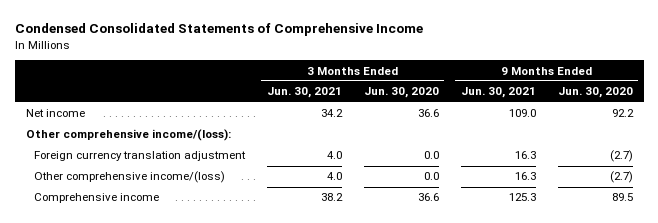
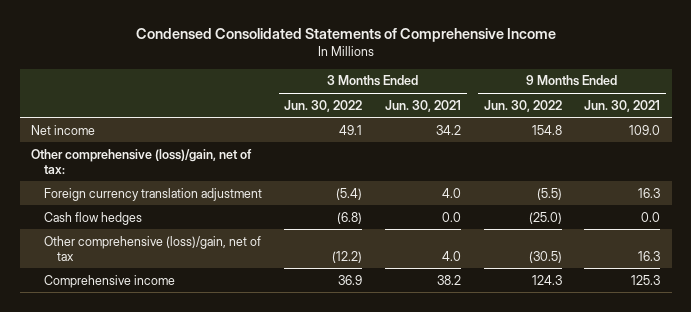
- | 3 Months Ended Jun. 30, 2021 | 3 Months Ended Jun. 30, 2020 | 9 Months Ended Jun. 30, 2021 | 9 Months Ended Jun. 30, 2020
+ | 3 Months Ended Jun. 30, 2022 | 3 Months Ended Jun. 30, 2021 | 9 Months Ended Jun. 30, 2022 | 9 Months Ended Jun. 30, 2021
- Other comprehensive income/(loss):
+ Other comprehensive (loss)/gain, net of tax:
- Other comprehensive income/(loss) | 4.0 | 0.0 | 16.3 | (2.7)
+ Cash flow hedges | (6.8) | 0.0 | (25.0) | 0.0
+ Other comprehensive (loss)/gain, net of tax | (12.2) | 4.0 | (30.5) | 16.3

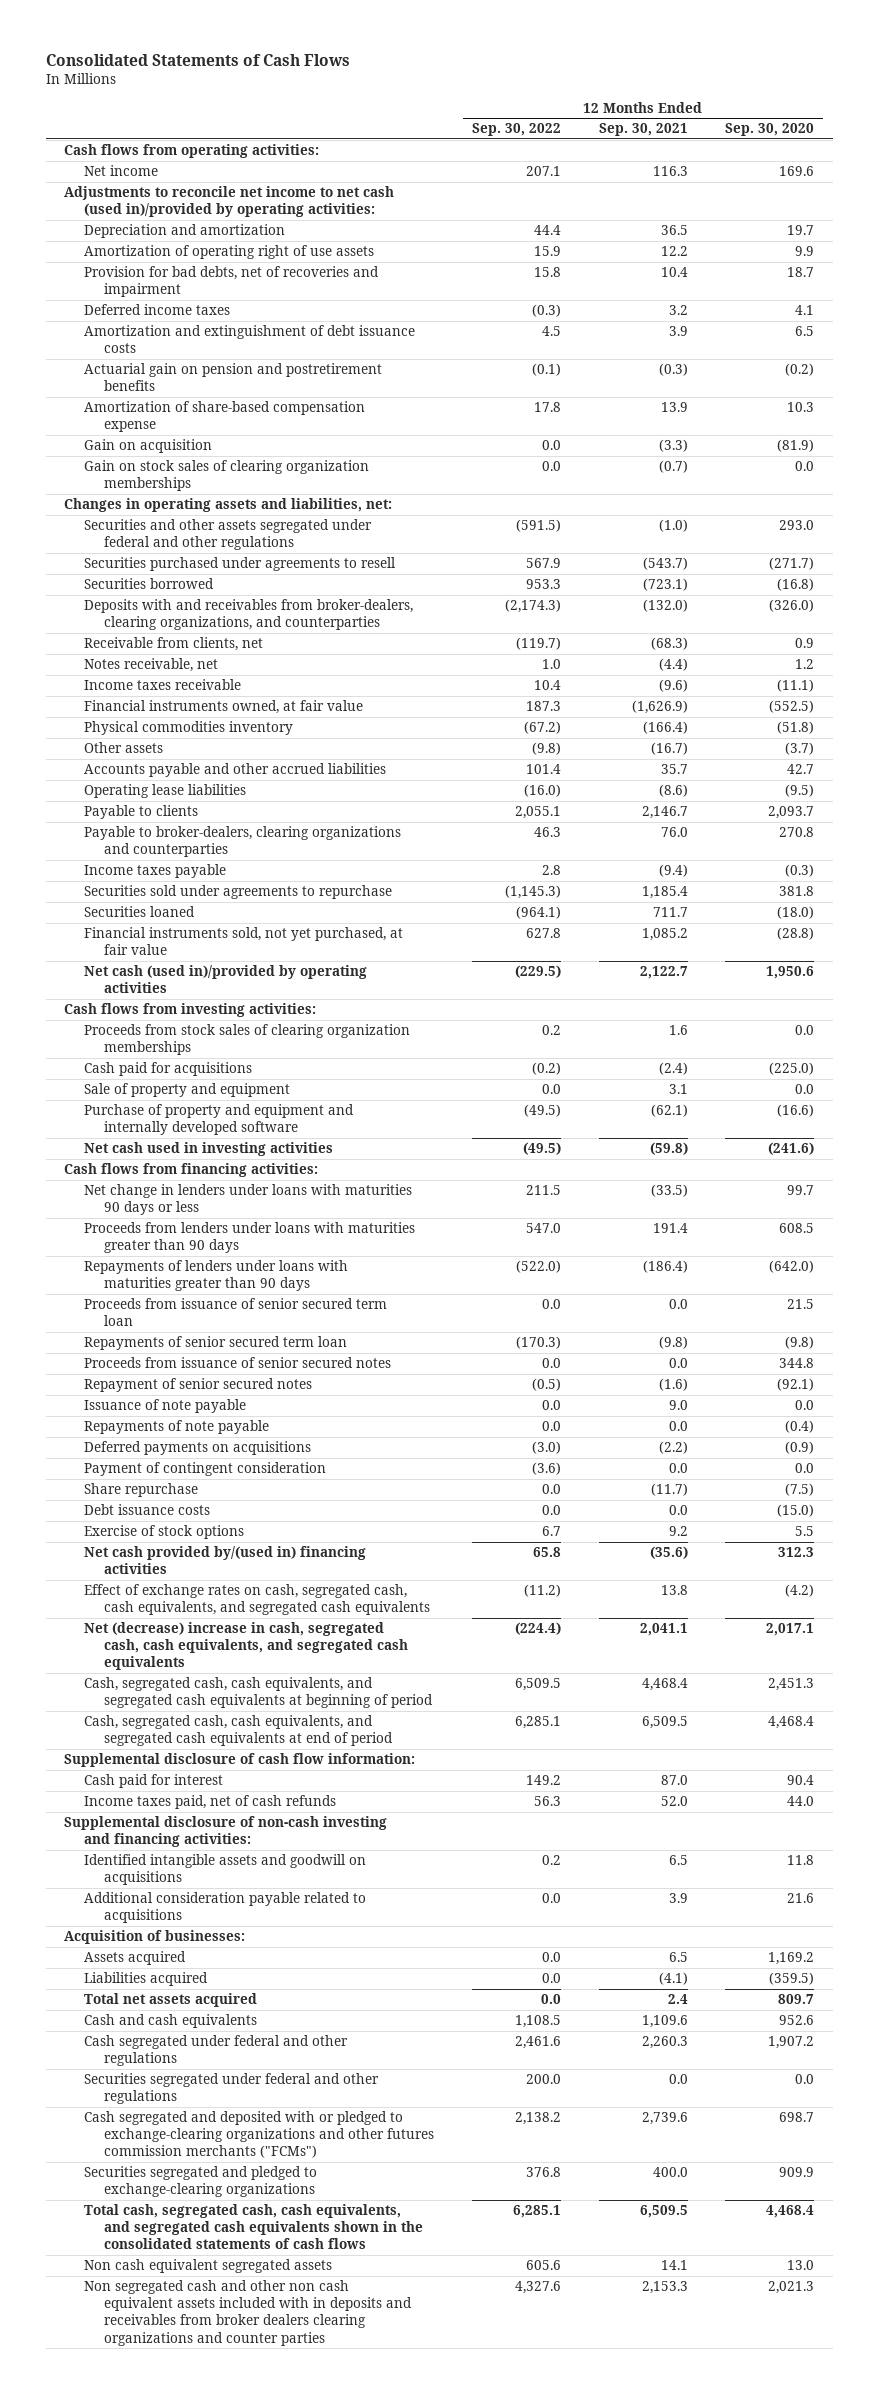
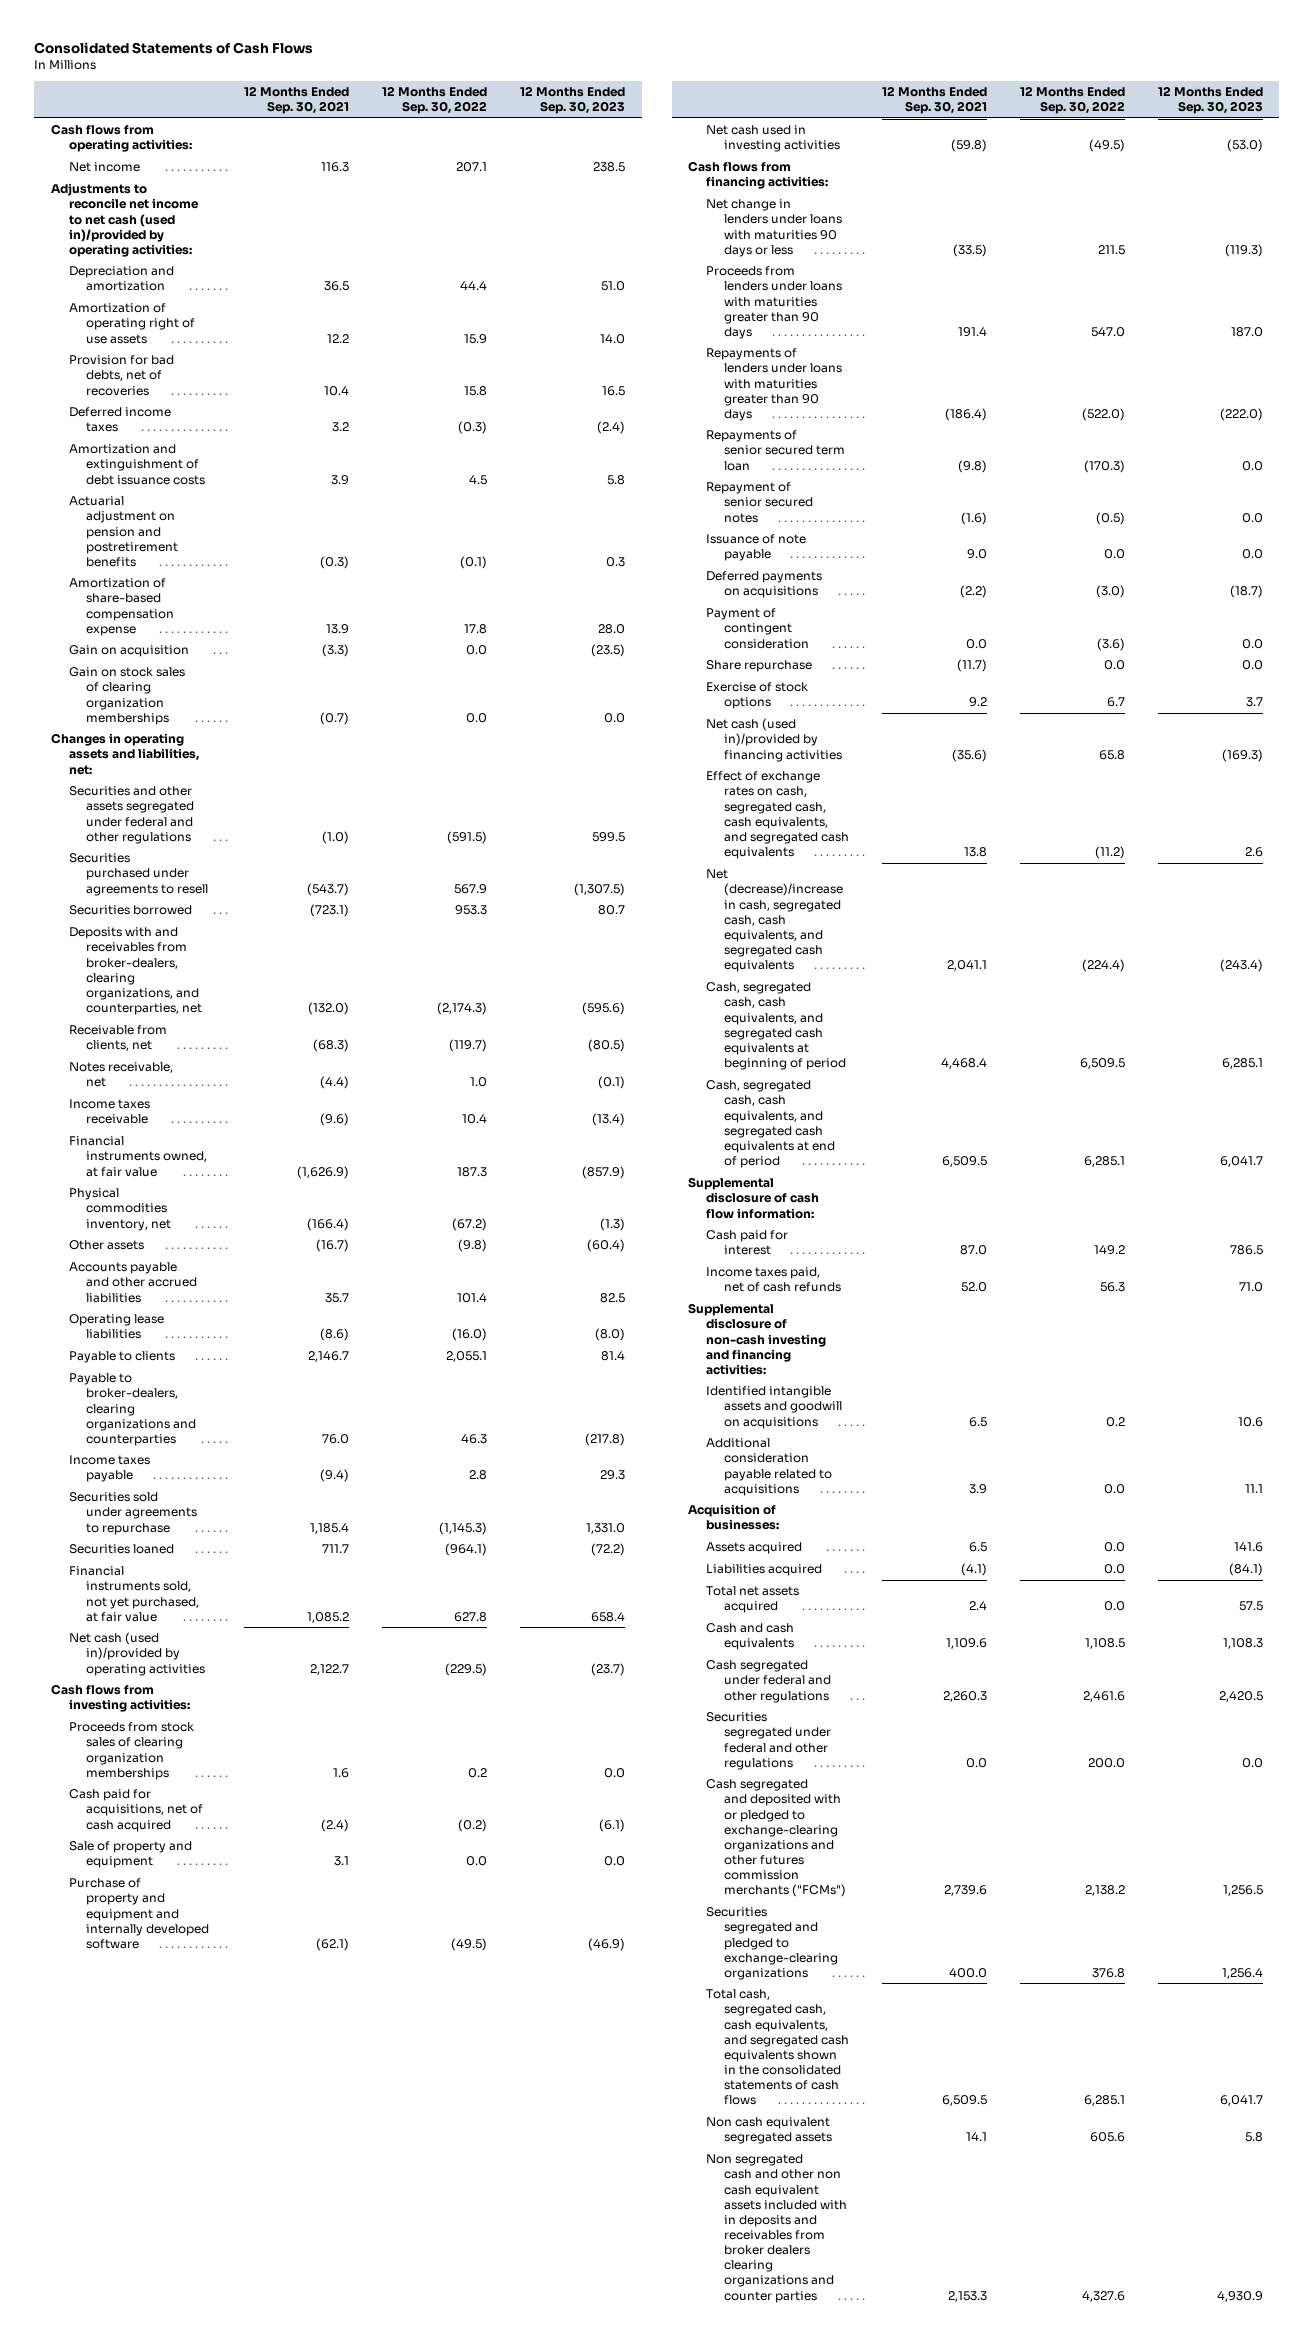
- | 12 Months Ended Sep. 30, 2022 | 12 Months Ended Sep. 30, 2021 | 12 Months Ended Sep. 30, 2020
+ | 12 Months Ended Sep. 30, 2021 | 12 Months Ended Sep. 30, 2022 | 12 Months Ended Sep. 30, 2023
- Provision for bad debts, net of recoveries and impairment | 15.8 | 10.4 | 18.7
+ Provision for bad debts, net of recoveries | 10.4 | 15.8 | 16.5
- Actuarial gain on pension and postretirement benefits | (0.1) | (0.3) | (0.2)
+ Actuarial adjustment on pension and postretirement benefits | (0.3) | (0.1) | 0.3
- Deposits with and receivables from broker-dealers, clearing organizations, and counterparties | (2,174.3) | (132.0) | (326.0)
+ Deposits with and receivables from broker-dealers, clearing organizations, and counterparties, net | (132.0) | (2,174.3) | (595.6)
- Physical commodities inventory | (67.2) | (166.4) | (51.8)
+ Physical commodities inventory, net | (166.4) | (67.2) | (1.3)
- Cash paid for acquisitions | (0.2) | (2.4) | (225.0)
+ Cash paid for acquisitions, net of cash acquired | (2.4) | (0.2) | (6.1)
- Proceeds from issuance of senior secured term loan | 0.0 | 0.0 | 21.5
- Proceeds from issuance of senior secured notes | 0.0 | 0.0 | 344.8
- Repayments of note payable | 0.0 | 0.0 | (0.4)
- Debt issuance costs | 0.0 | 0.0 | (15.0)
- Net cash provided by/(used in) financing activities | 65.8 | (35.6) | 312.3
+ Net cash (used in)/provided by financing activities | (35.6) | 65.8 | (169.3)
- Net (decrease) increase in cash, segregated cash, cash equivalents, and segregated cash equivalents | (224.4) | 2,041.1 | 2,017.1
+ Net (decrease)/increase in cash, segregated cash, cash equivalents, and segregated cash equivalents | 2,041.1 | (224.4) | (243.4)

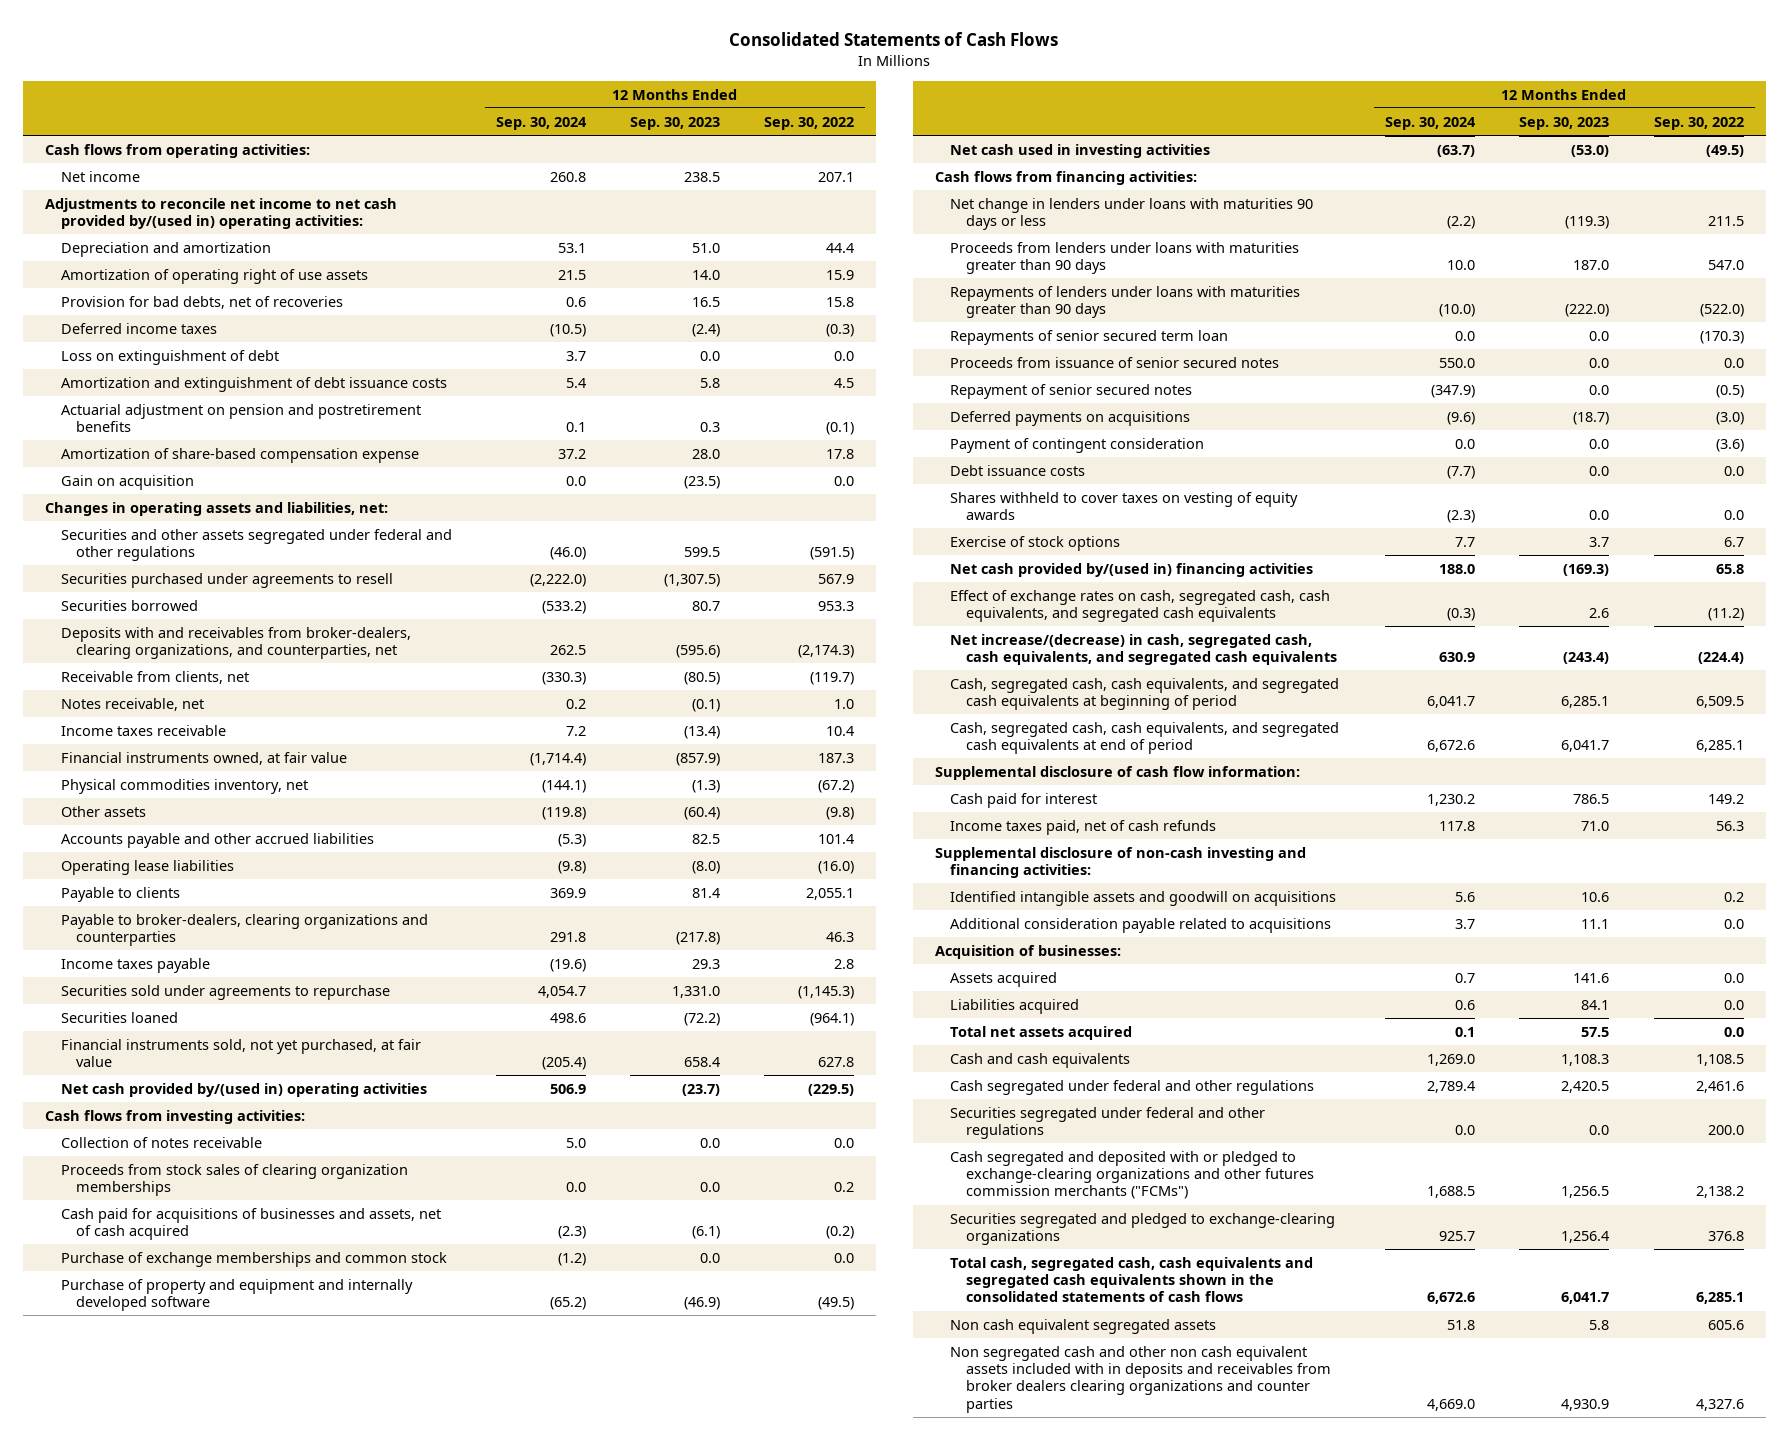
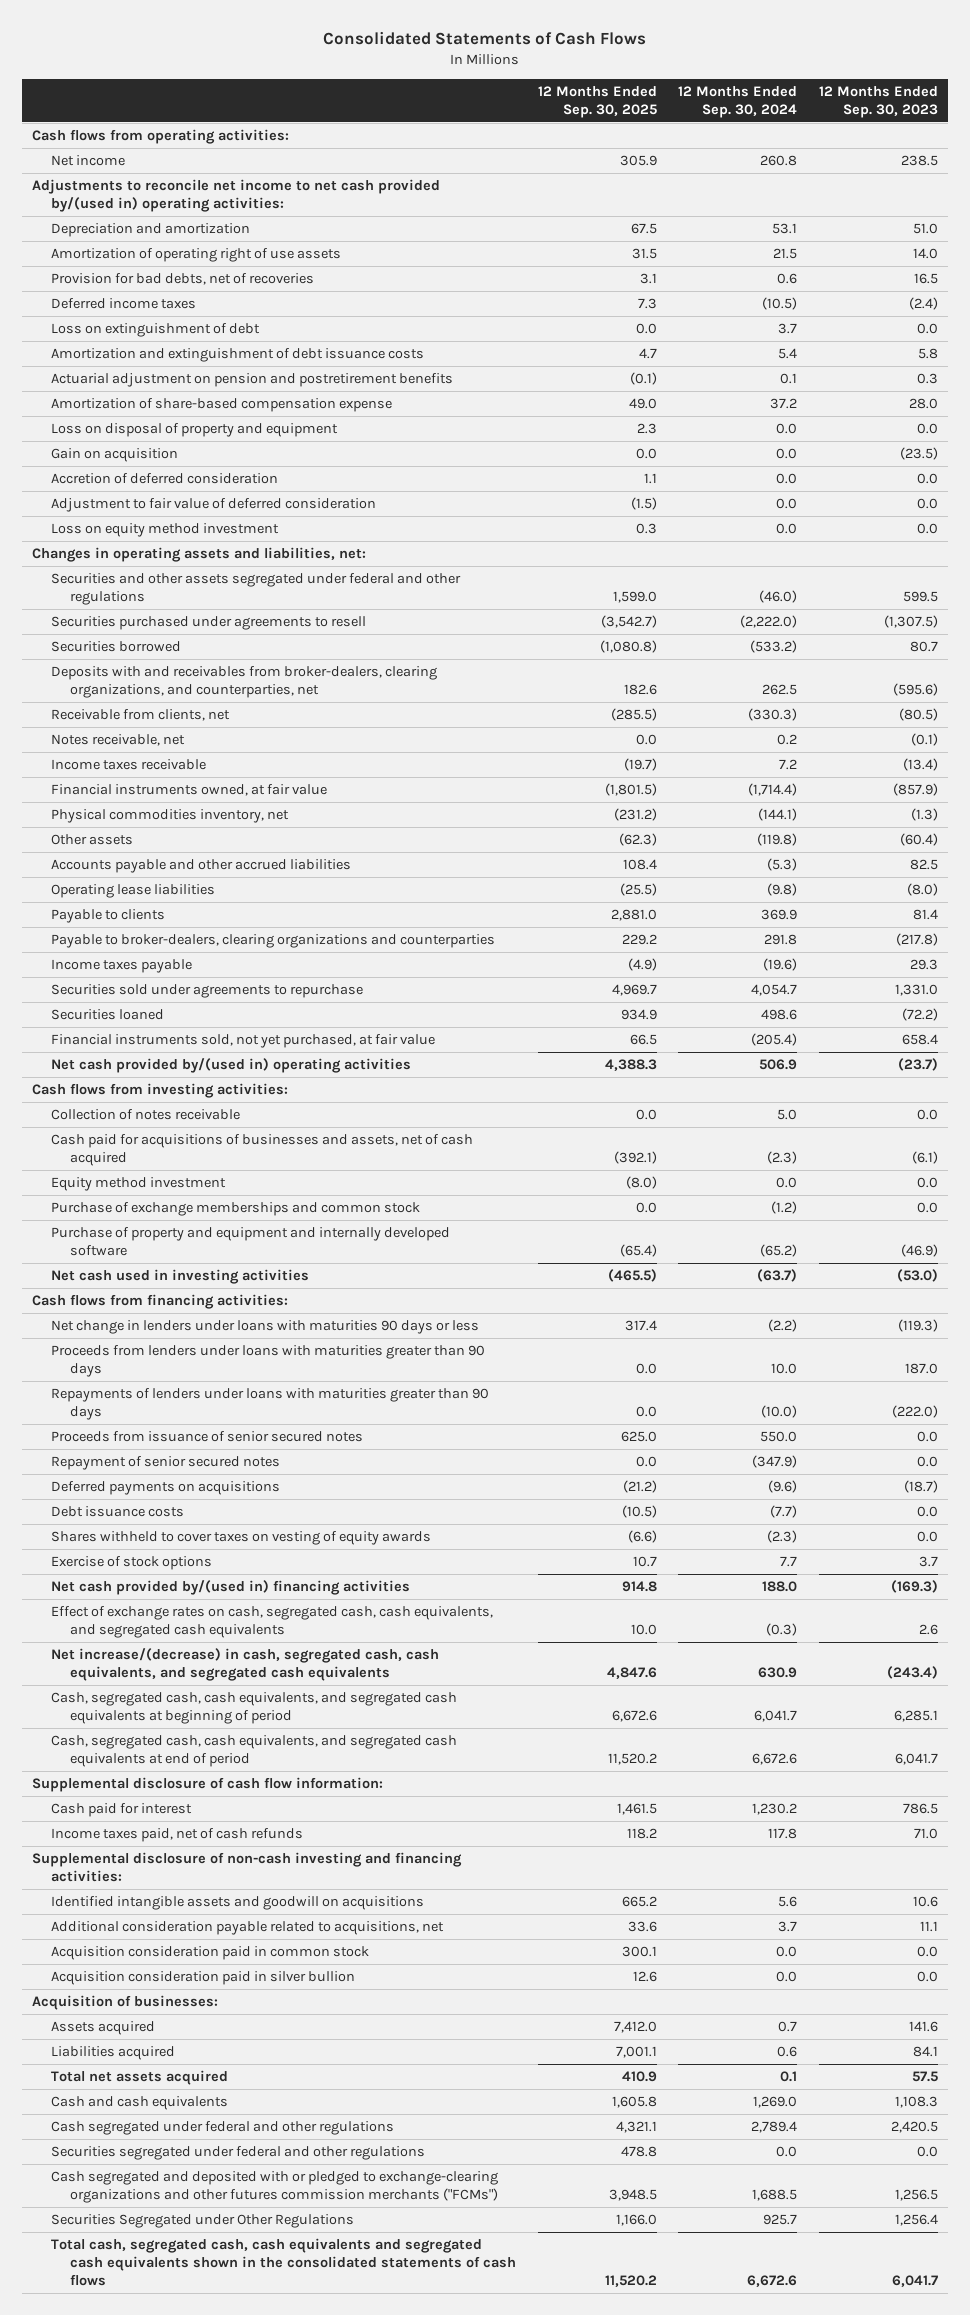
- | 12 Months Ended Sep. 30, 2024 | 12 Months Ended Sep. 30, 2023 | 12 Months Ended Sep. 30, 2022
+ | 12 Months Ended Sep. 30, 2025 | 12 Months Ended Sep. 30, 2024 | 12 Months Ended Sep. 30, 2023
+ Loss on disposal of property and equipment | 2.3 | 0.0 | 0.0
+ Accretion of deferred consideration | 1.1 | 0.0 | 0.0
+ Adjustment to fair value of deferred consideration | (1.5) | 0.0 | 0.0
+ Loss on equity method investment | 0.3 | 0.0 | 0.0
- Proceeds from stock sales of clearing organization memberships | 0.0 | 0.0 | 0.2
+ Equity method investment | (8.0) | 0.0 | 0.0
- Repayments of senior secured term loan | 0.0 | 0.0 | (170.3)
- Payment of contingent consideration | 0.0 | 0.0 | (3.6)
- Additional consideration payable related to acquisitions | 3.7 | 11.1 | 0.0
+ Additional consideration payable related to acquisitions, net | 33.6 | 3.7 | 11.1
+ Acquisition consideration paid in common stock | 300.1 | 0.0 | 0.0
+ Acquisition consideration paid in silver bullion | 12.6 | 0.0 | 0.0
- Securities segregated and pledged to exchange-clearing organizations | 925.7 | 1,256.4 | 376.8
+ Securities Segregated under Other Regulations | 1,166.0 | 925.7 | 1,256.4
- Non cash equivalent segregated assets | 51.8 | 5.8 | 605.6
- Non segregated cash and other non cash equivalent assets included with in deposits and receivables from broker dealers clearing organizations and counter parties | 4,669.0 | 4,930.9 | 4,327.6

